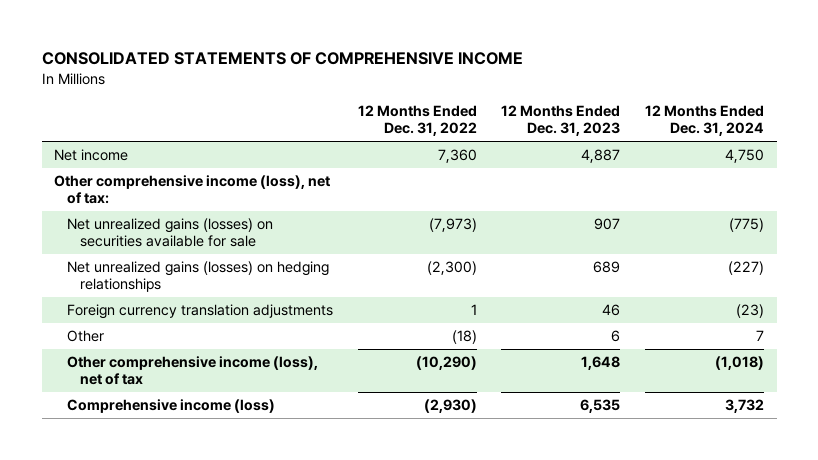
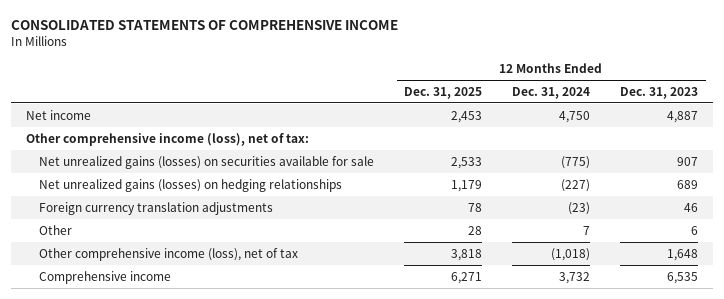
- | 12 Months Ended Dec. 31, 2022 | 12 Months Ended Dec. 31, 2023 | 12 Months Ended Dec. 31, 2024
+ | 12 Months Ended Dec. 31, 2025 | 12 Months Ended Dec. 31, 2024 | 12 Months Ended Dec. 31, 2023
- Comprehensive income (loss) | (2,930) | 6,535 | 3,732
+ Comprehensive income | 6,271 | 3,732 | 6,535

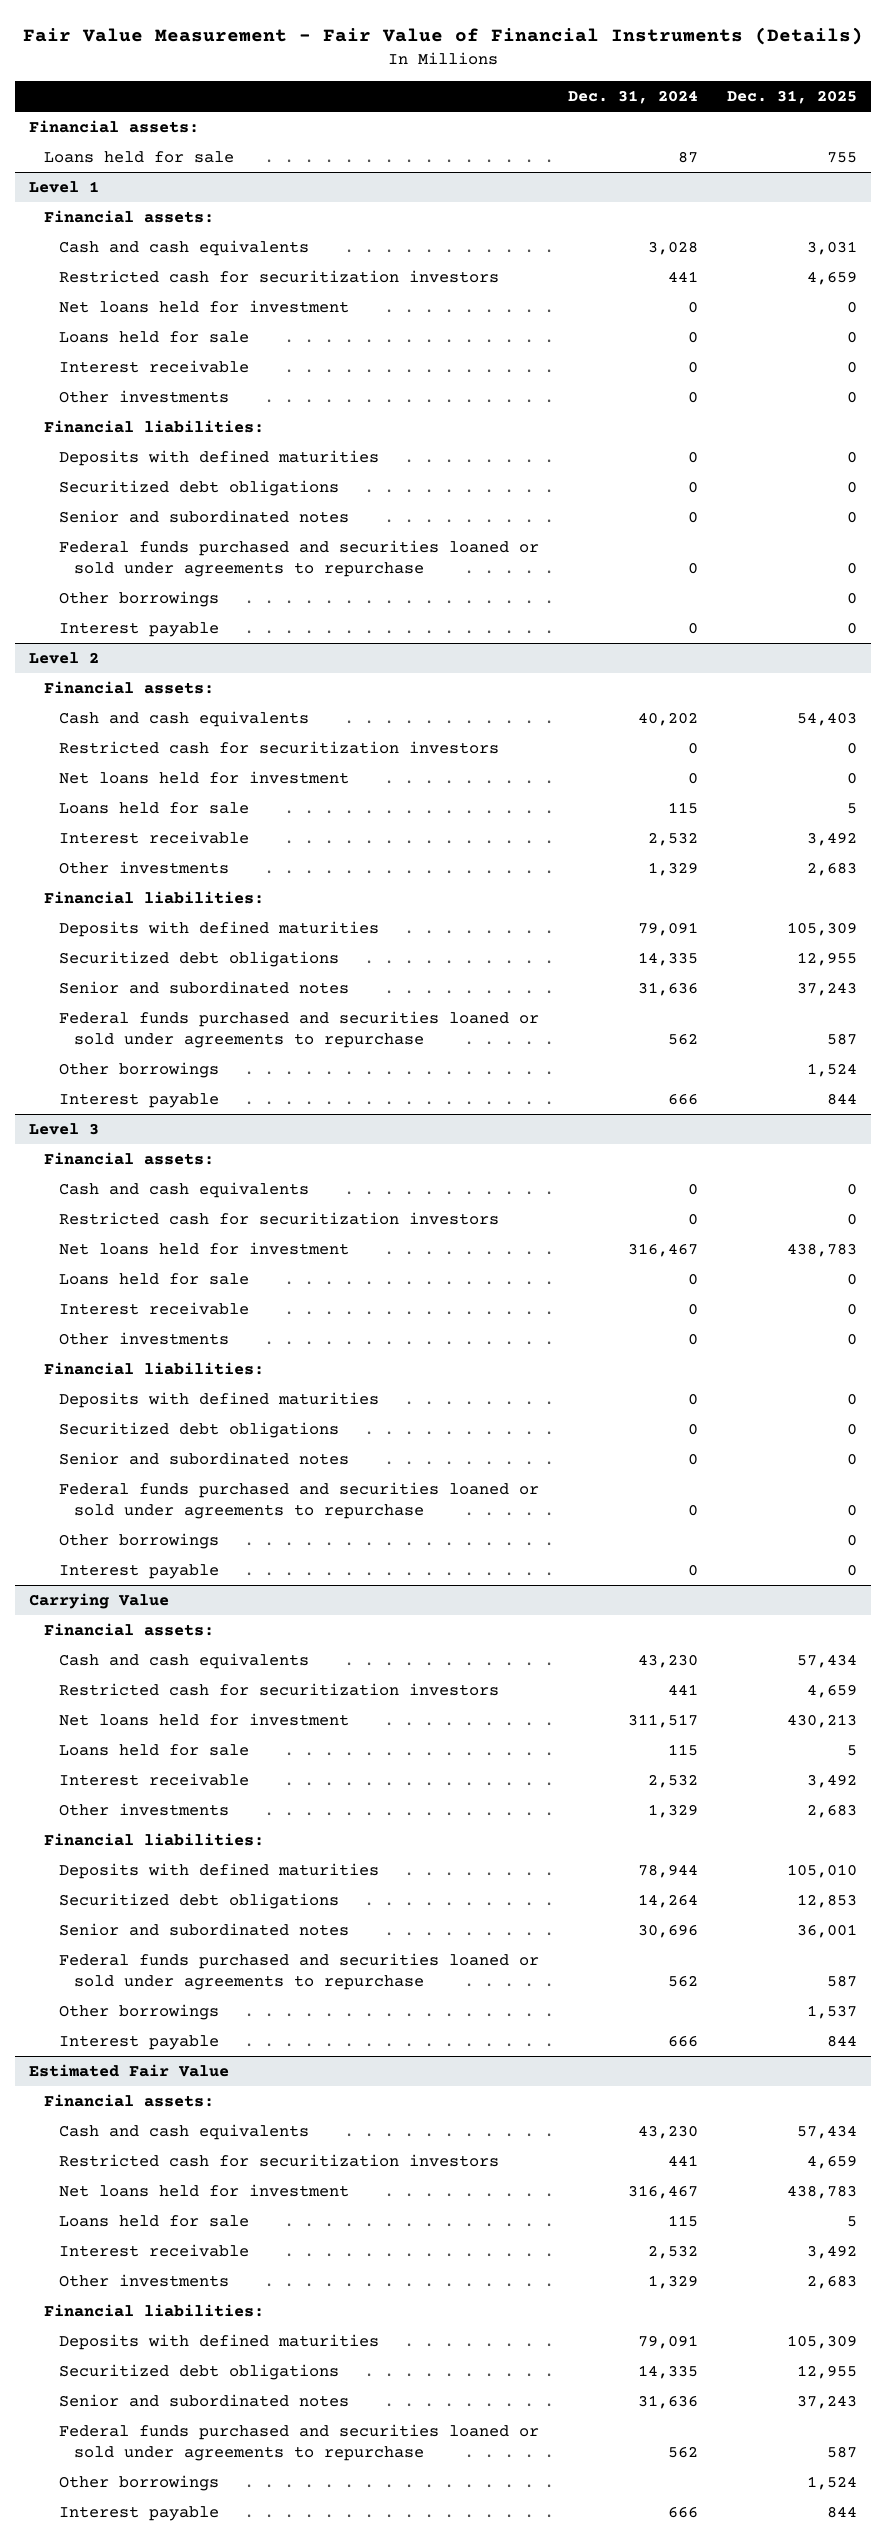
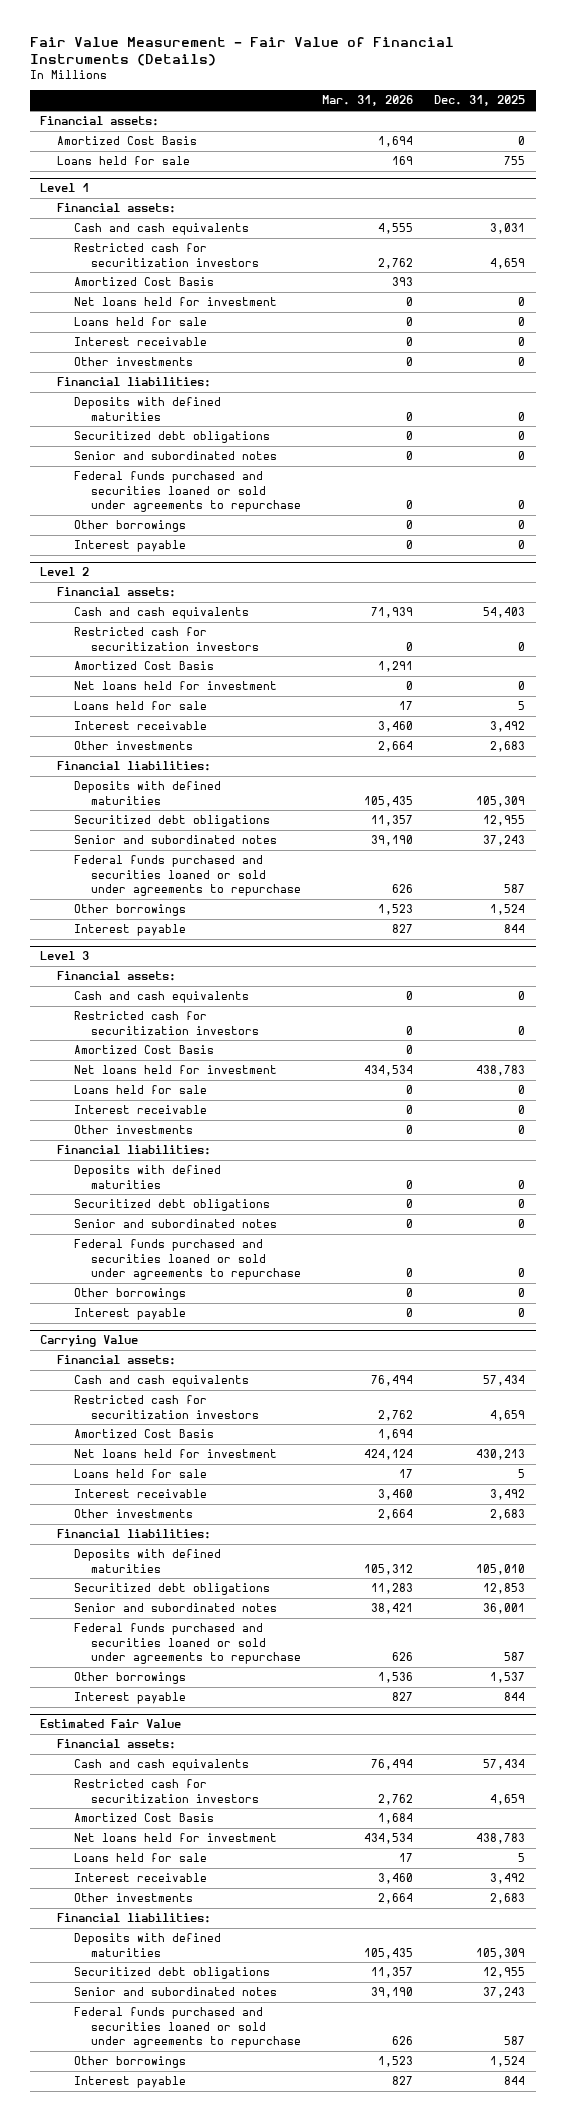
- | Dec. 31, 2024 | Dec. 31, 2025
+ | Mar. 31, 2026 | Dec. 31, 2025
+ Amortized Cost Basis | 1,694 | 0
@ Level 1
+ Amortized Cost Basis | 393 |
@ Level 2
+ Amortized Cost Basis | 1,291 |
@ Level 3
+ Amortized Cost Basis | 0 |
@ Carrying Value
+ Amortized Cost Basis | 1,694 |
@ Estimated Fair Value
+ Amortized Cost Basis | 1,684 |

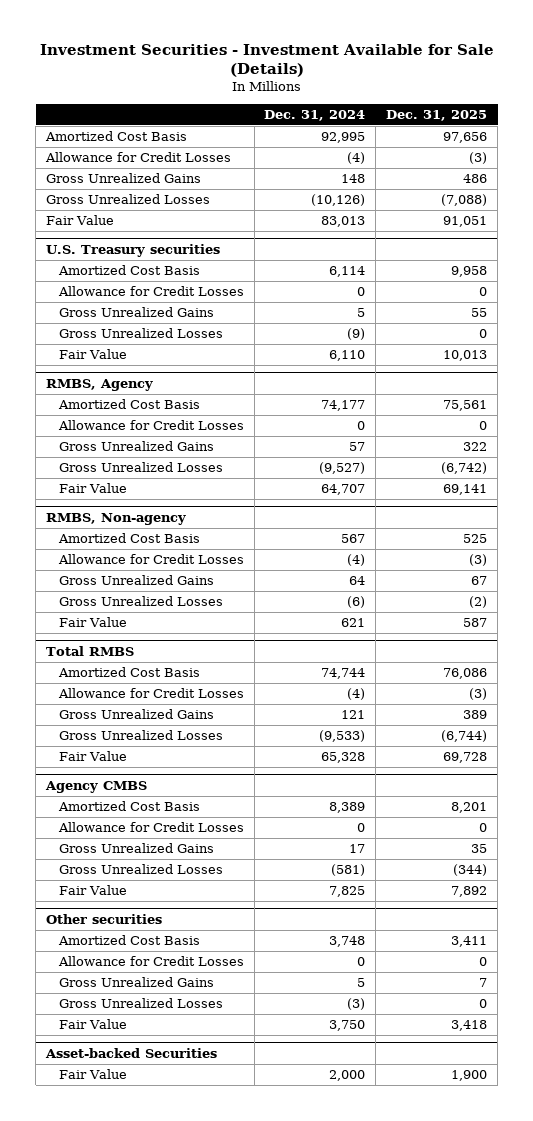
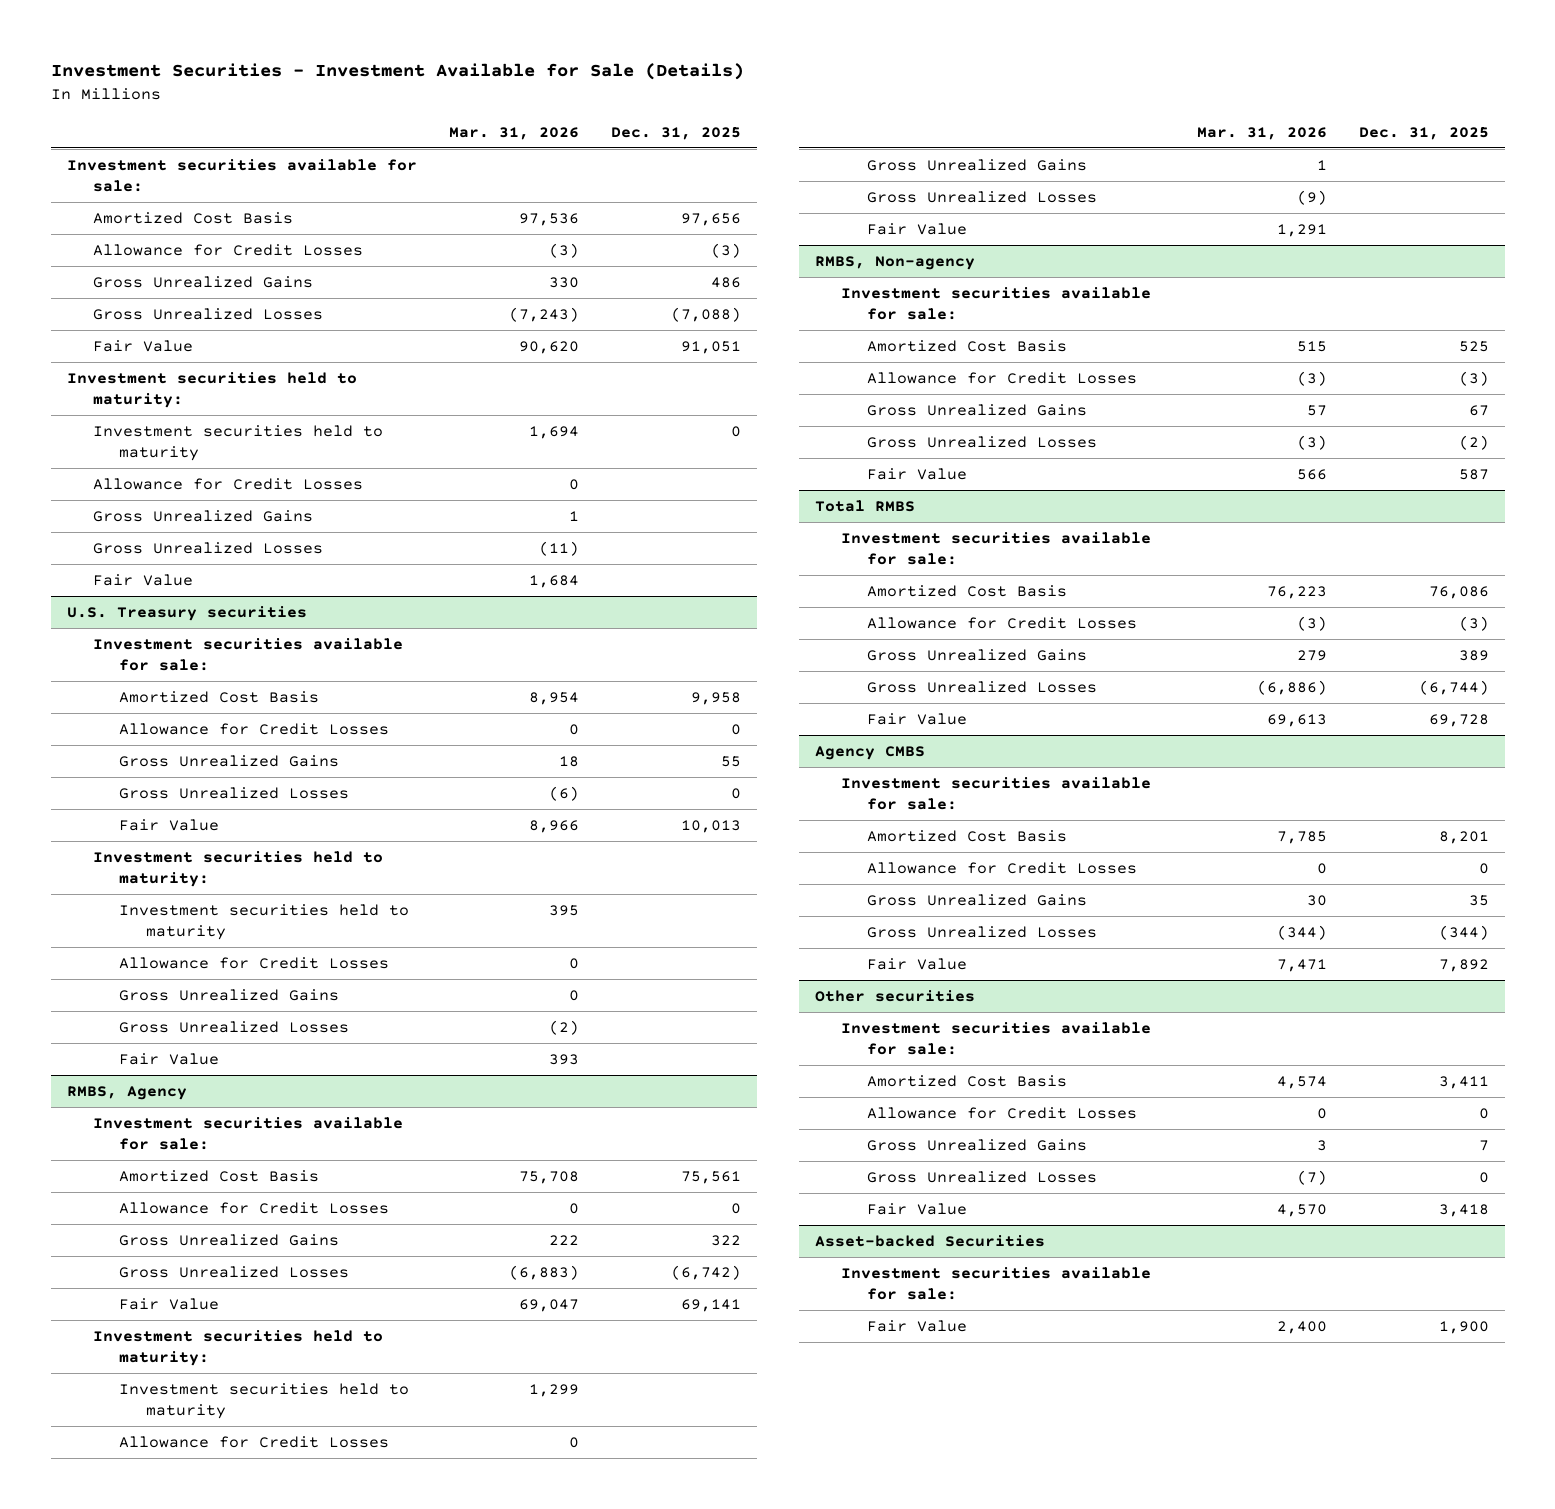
- | Dec. 31, 2024 | Dec. 31, 2025
+ | Mar. 31, 2026 | Dec. 31, 2025
+ Investment securities available for sale:
+ Investment securities held to maturity:
+ Investment securities held to maturity | 1,694 | 0
+ Allowance for Credit Losses | 0 |
+ Gross Unrealized Gains | 1 |
+ Gross Unrealized Losses | (11) |
+ Fair Value | 1,684 |
@ U.S. Treasury securities
+ Investment securities available for sale:
+ Investment securities held to maturity:
+ Investment securities held to maturity | 395 |
+ Allowance for Credit Losses | 0 |
+ Gross Unrealized Gains | 0 |
+ Gross Unrealized Losses | (2) |
+ Fair Value | 393 |
@ RMBS, Agency
+ Investment securities available for sale:
+ Investment securities held to maturity:
+ Investment securities held to maturity | 1,299 |
+ Allowance for Credit Losses | 0 |
+ Gross Unrealized Gains | 1 |
+ Gross Unrealized Losses | (9) |
+ Fair Value | 1,291 |
@ RMBS, Non-agency
+ Investment securities available for sale:
@ Total RMBS
+ Investment securities available for sale:
@ Agency CMBS
+ Investment securities available for sale:
@ Other securities
+ Investment securities available for sale:
@ Asset-backed Securities
+ Investment securities available for sale:

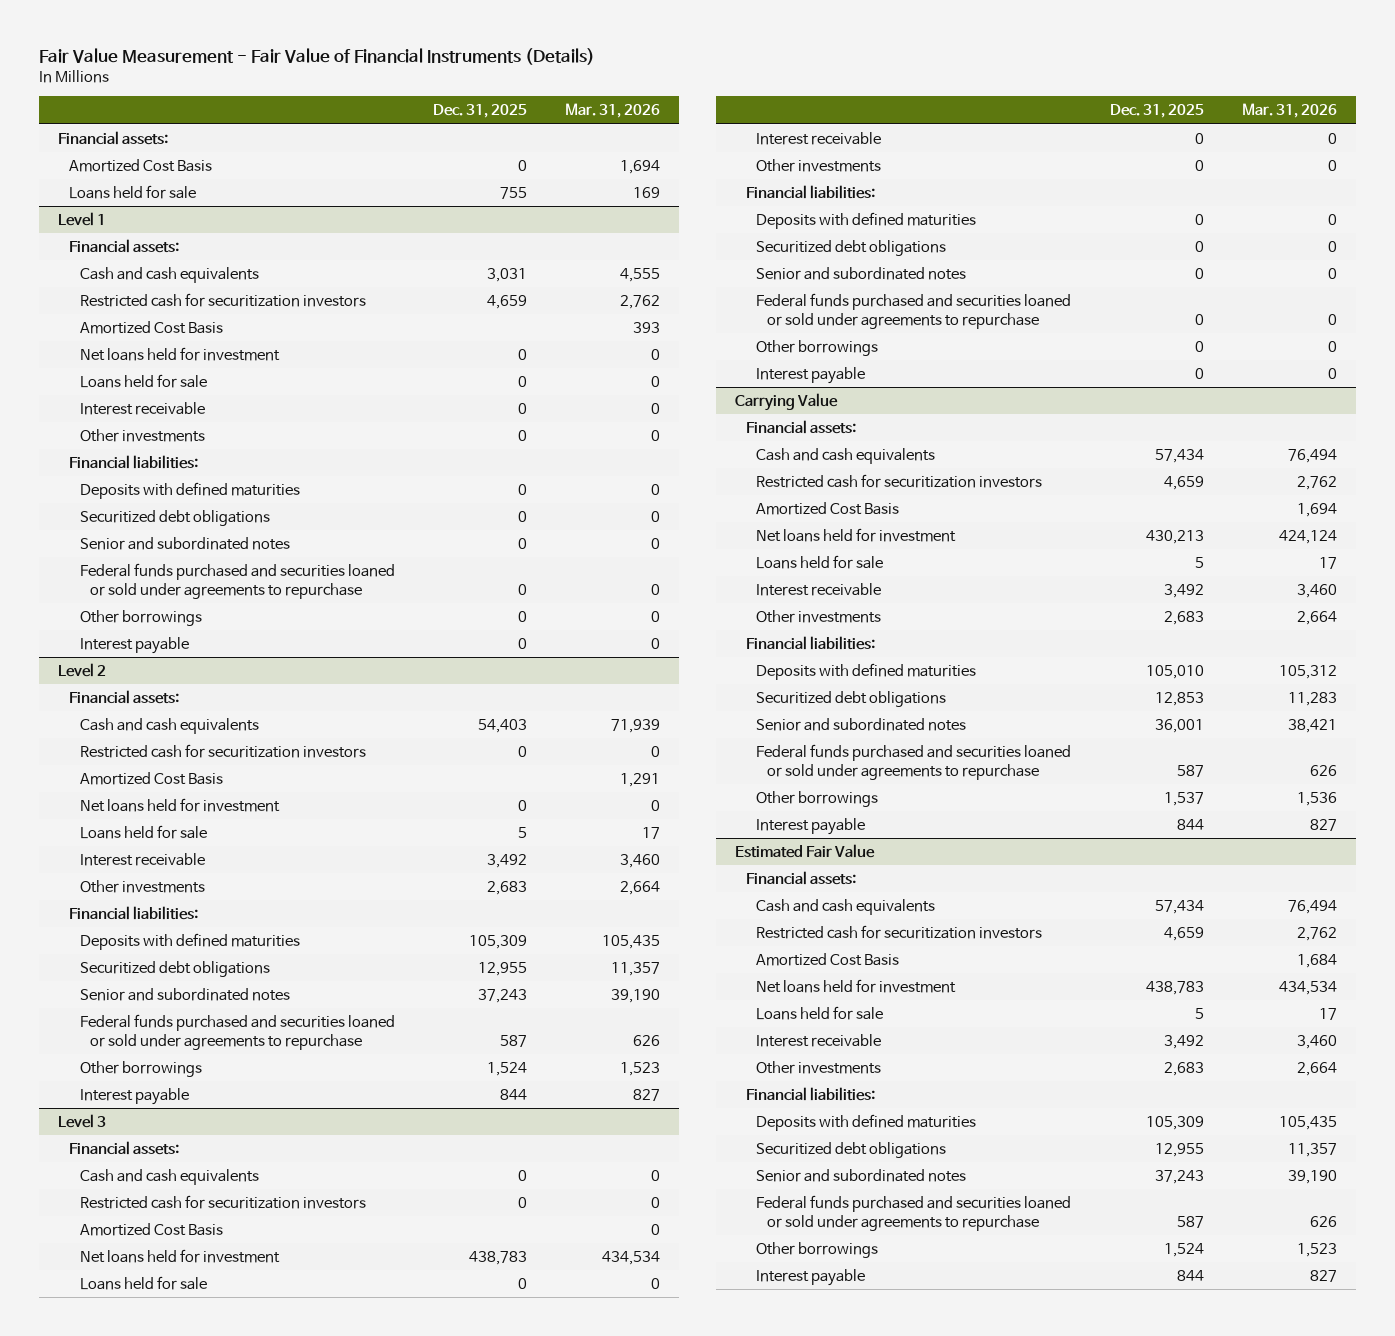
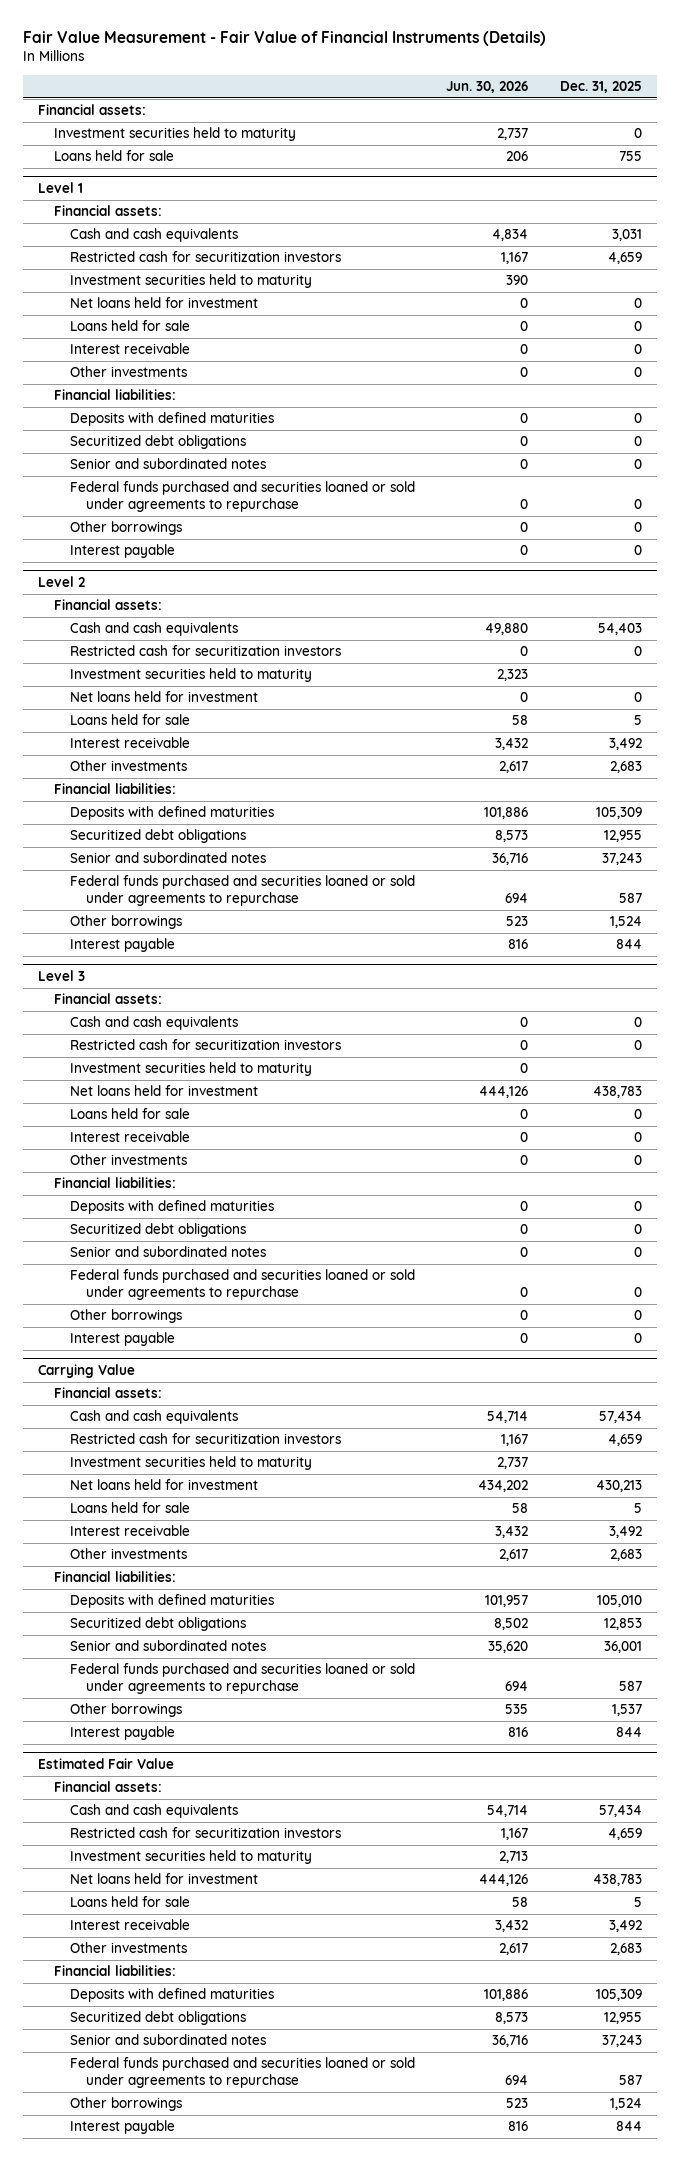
- | Dec. 31, 2025 | Mar. 31, 2026
+ | Jun. 30, 2026 | Dec. 31, 2025
- Amortized Cost Basis | 0 | 1,694
+ Investment securities held to maturity | 2,737 | 0
@ Level 1
- Amortized Cost Basis | | 393
+ Investment securities held to maturity | 390 |
@ Level 2
- Amortized Cost Basis | | 1,291
+ Investment securities held to maturity | 2,323 |
@ Level 3
- Amortized Cost Basis | | 0
+ Investment securities held to maturity | 0 |
@ Carrying Value
- Amortized Cost Basis | | 1,694
+ Investment securities held to maturity | 2,737 |
@ Estimated Fair Value
- Amortized Cost Basis | | 1,684
+ Investment securities held to maturity | 2,713 |

